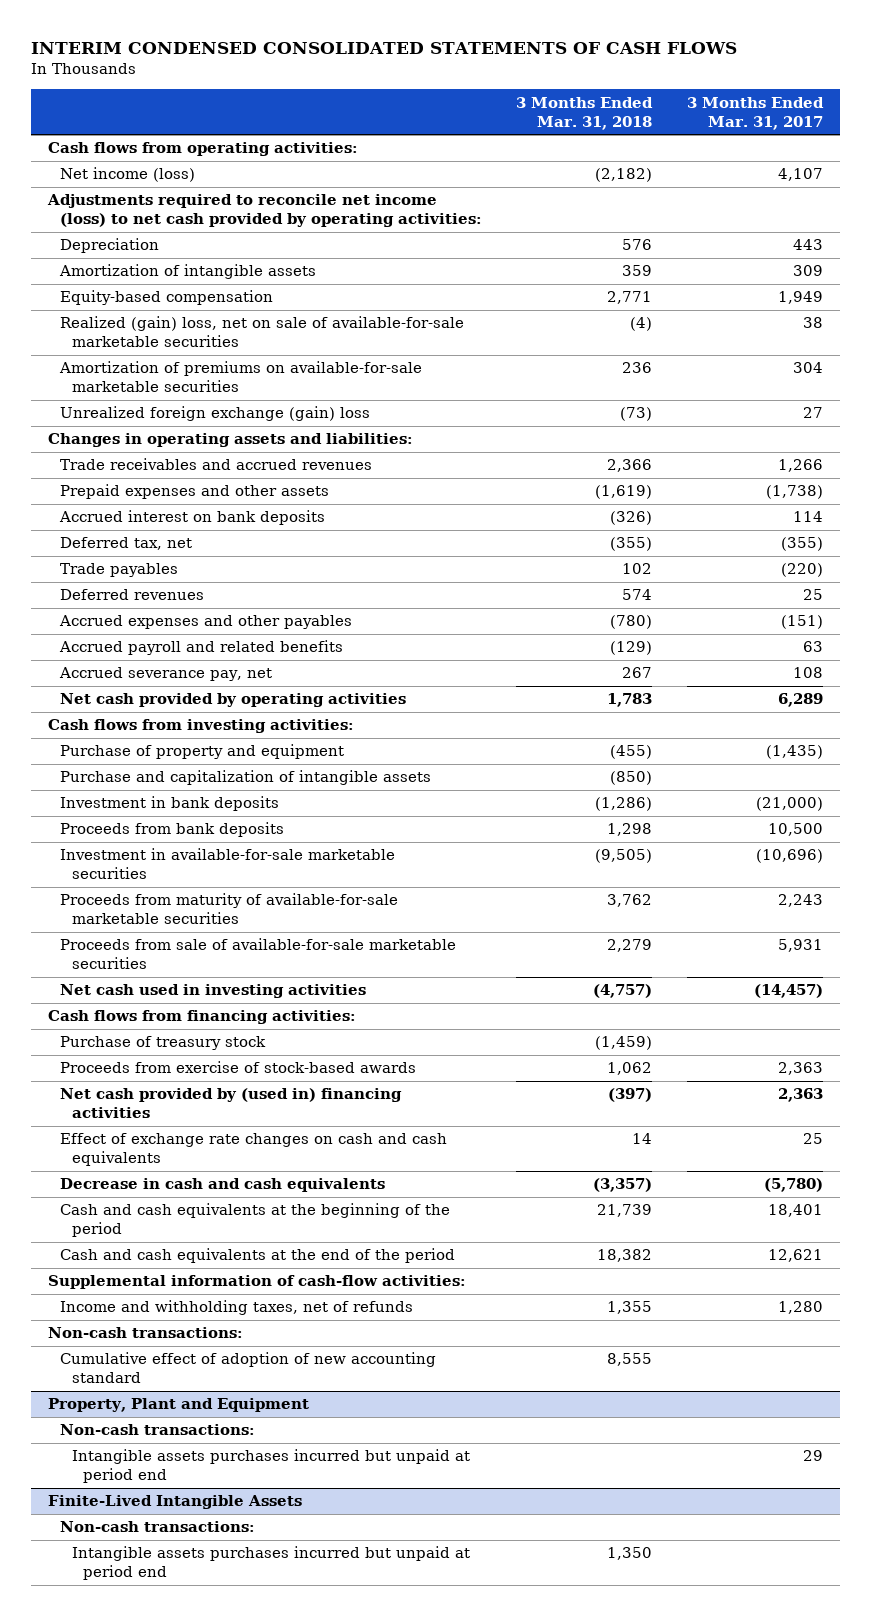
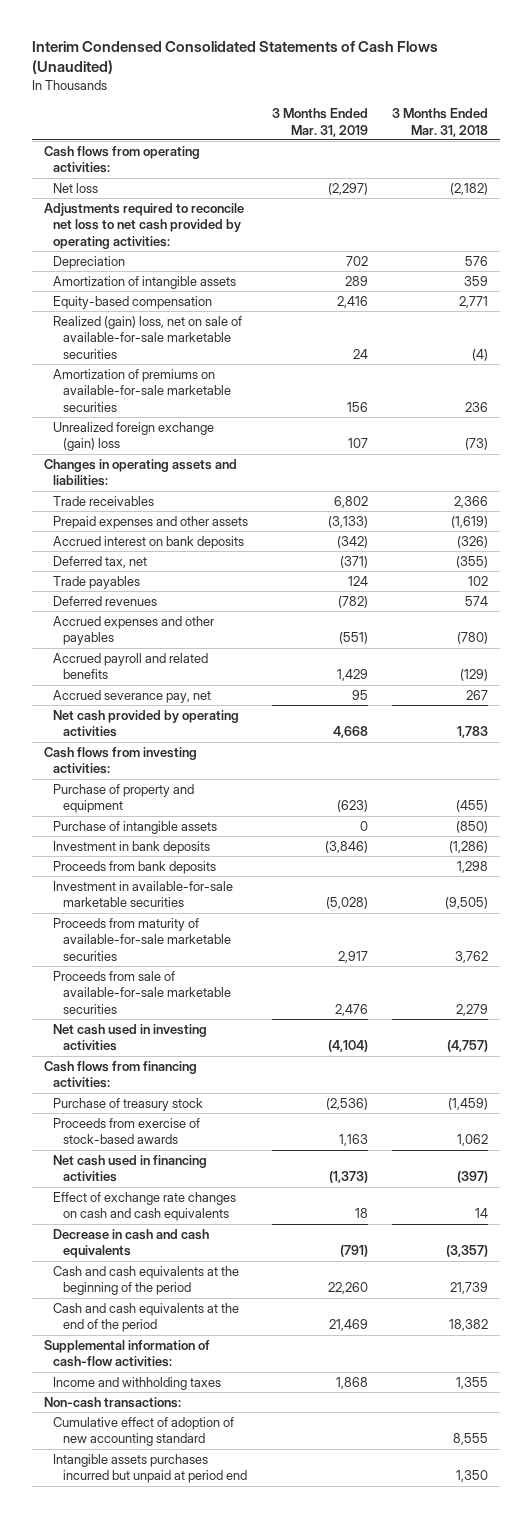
- INTERIM CONDENSED CONSOLIDATED STATEMENTS OF CASH FLOWS
+ Interim Condensed Consolidated Statements of Cash Flows (Unaudited)
- | 3 Months Ended Mar. 31, 2018 | 3 Months Ended Mar. 31, 2017
+ | 3 Months Ended Mar. 31, 2019 | 3 Months Ended Mar. 31, 2018
- Net income (loss) | (2,182) | 4,107
- Adjustments required to reconcile net income (loss) to net cash provided by operating activities:
+ Net loss | (2,297) | (2,182)
+ Adjustments required to reconcile net loss to net cash provided by operating activities:
- Trade receivables and accrued revenues | 2,366 | 1,266
+ Trade receivables | 6,802 | 2,366
- Purchase and capitalization of intangible assets | (850) |
+ Purchase of intangible assets | 0 | (850)
- Net cash provided by (used in) financing activities | (397) | 2,363
+ Net cash used in financing activities | (1,373) | (397)
- Income and withholding taxes, net of refunds | 1,355 | 1,280
+ Income and withholding taxes | 1,868 | 1,355
- Property, Plant and Equipment
- Non-cash transactions:
- Intangible assets purchases incurred but unpaid at period end | | 29
- Finite-Lived Intangible Assets
- Non-cash transactions:

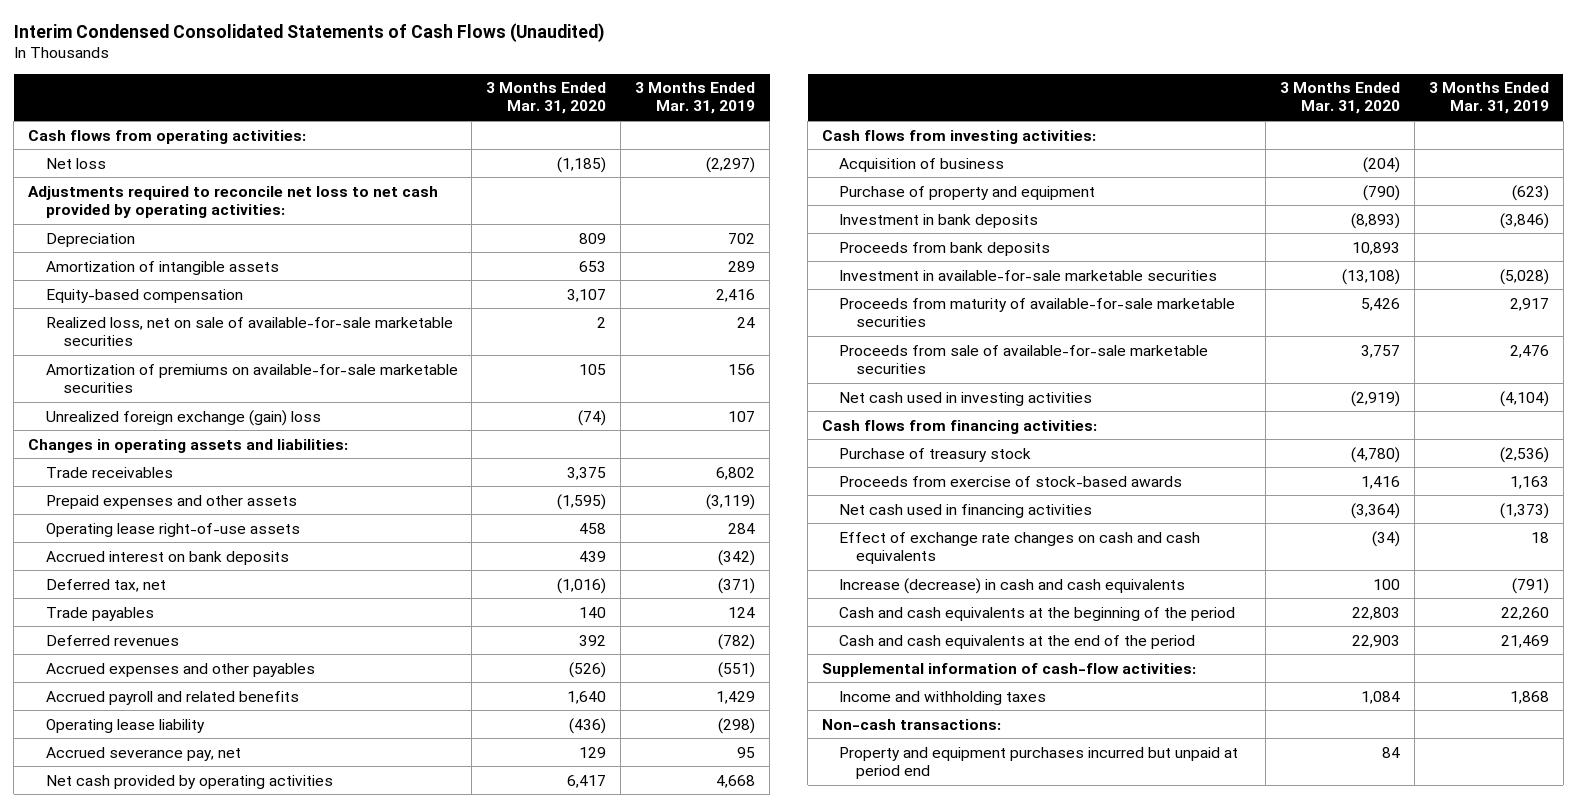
- | 3 Months Ended Mar. 31, 2019 | 3 Months Ended Mar. 31, 2018
+ | 3 Months Ended Mar. 31, 2020 | 3 Months Ended Mar. 31, 2019
- Realized (gain) loss, net on sale of available-for-sale marketable securities | 24 | (4)
+ Realized loss, net on sale of available-for-sale marketable securities | 2 | 24
- Prepaid expenses and other assets | (3,133) | (1,619)
+ Prepaid expenses and other assets | (1,595) | (3,119)
+ Operating lease right-of-use assets | 458 | 284
+ Operating lease liability | (436) | (298)
+ Acquisition of business | (204) |
- Purchase of intangible assets | 0 | (850)
- Decrease in cash and cash equivalents | (791) | (3,357)
+ Increase (decrease) in cash and cash equivalents | 100 | (791)
- Cumulative effect of adoption of new accounting standard | | 8,555
- Intangible assets purchases incurred but unpaid at period end | | 1,350
+ Property and equipment purchases incurred but unpaid at period end | 84 |

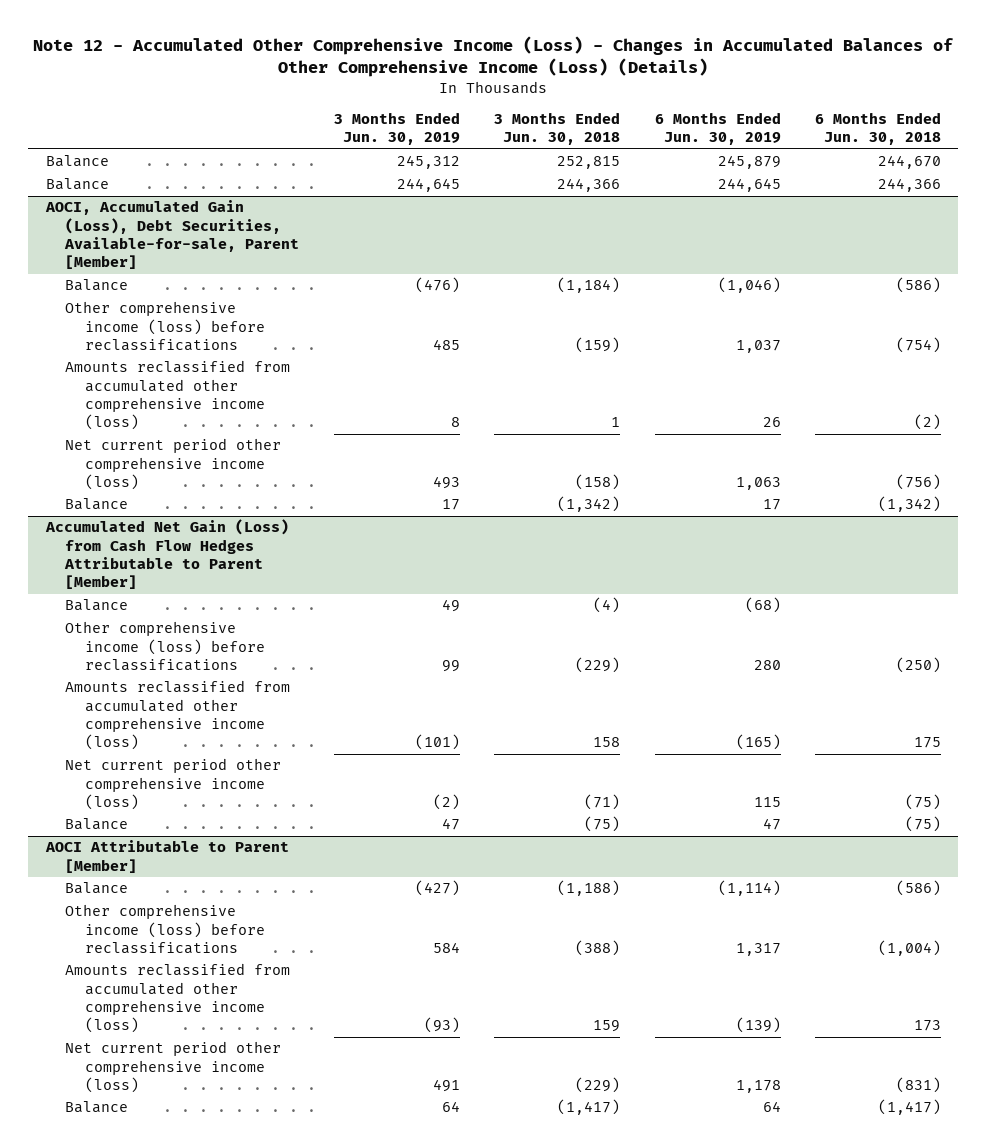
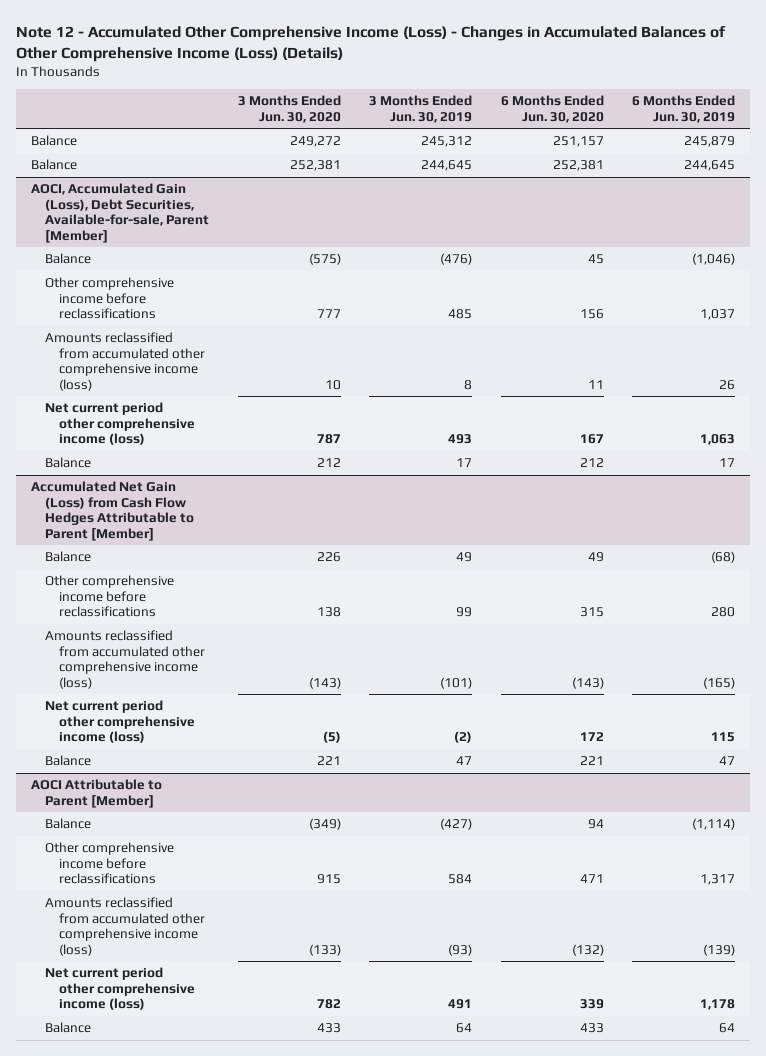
- | 3 Months Ended Jun. 30, 2019 | 3 Months Ended Jun. 30, 2018 | 6 Months Ended Jun. 30, 2019 | 6 Months Ended Jun. 30, 2018
+ | 3 Months Ended Jun. 30, 2020 | 3 Months Ended Jun. 30, 2019 | 6 Months Ended Jun. 30, 2020 | 6 Months Ended Jun. 30, 2019
@ AOCI, Accumulated Gain (Loss), Debt Securities, Available-for-sale, Parent [Member]
- Other comprehensive income (loss) before reclassifications | 485 | (159) | 1,037 | (754)
+ Other comprehensive income before reclassifications | 777 | 485 | 156 | 1,037
@ Accumulated Net Gain (Loss) from Cash Flow Hedges Attributable to Parent [Member]
- Other comprehensive income (loss) before reclassifications | 99 | (229) | 280 | (250)
+ Other comprehensive income before reclassifications | 138 | 99 | 315 | 280
@ AOCI Attributable to Parent [Member]
- Other comprehensive income (loss) before reclassifications | 584 | (388) | 1,317 | (1,004)
+ Other comprehensive income before reclassifications | 915 | 584 | 471 | 1,317

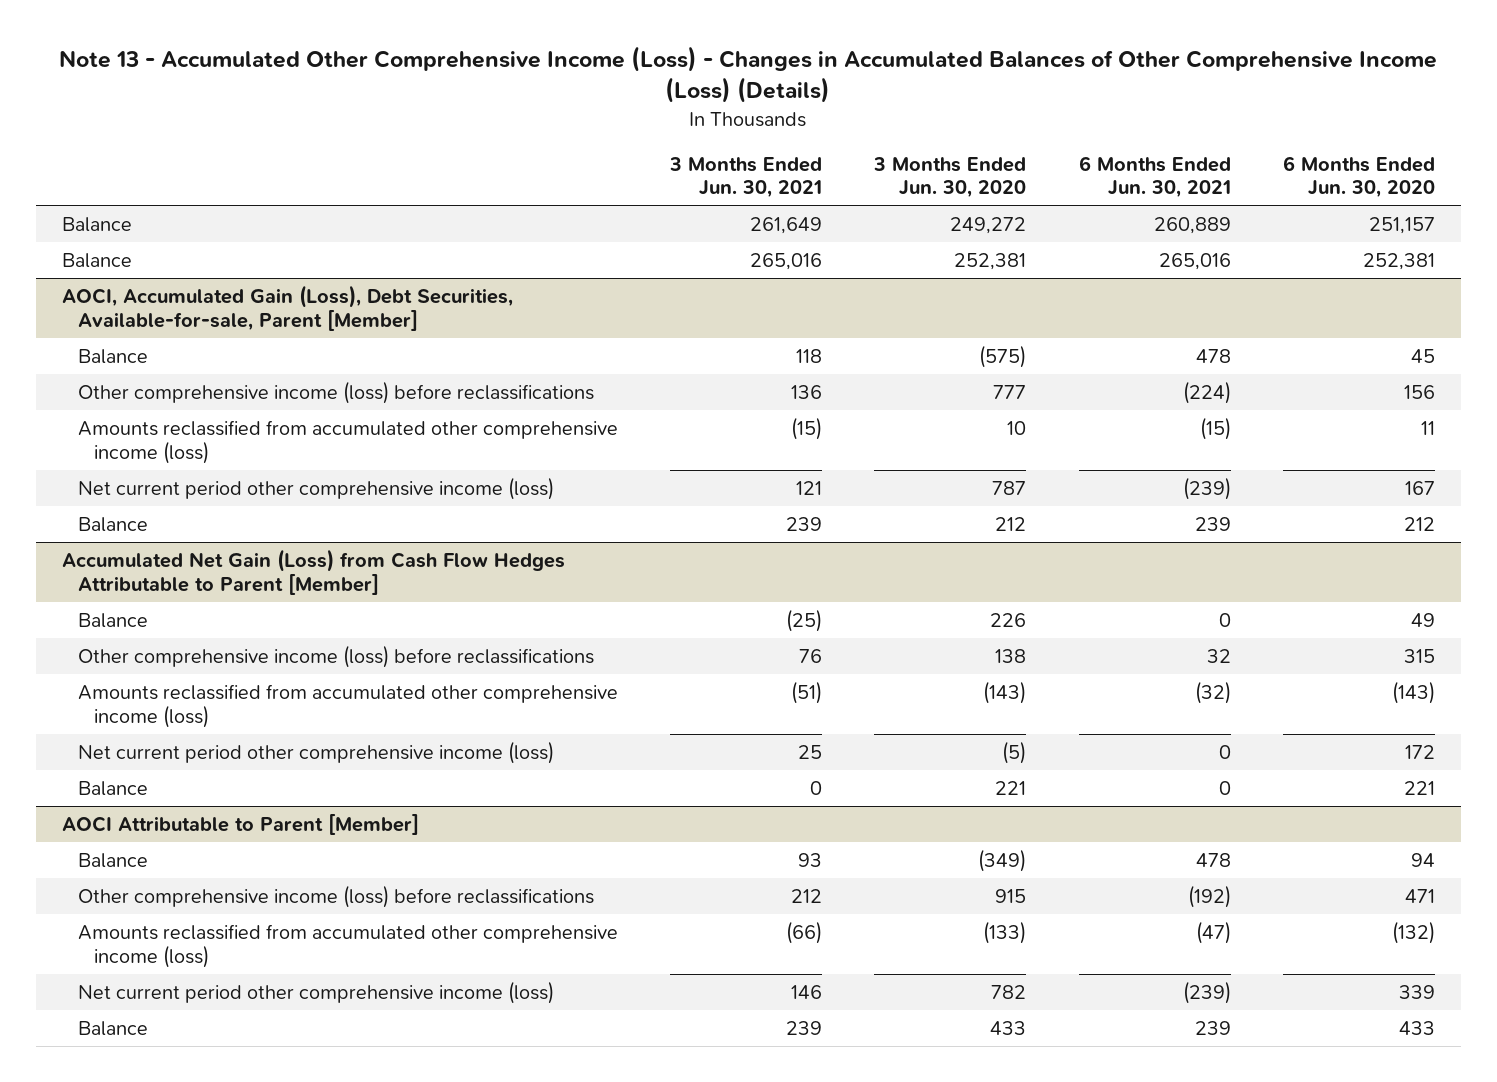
- Note 12 - Accumulated Other Comprehensive Income (Loss) - Changes in Accumulated Balances of Other Comprehensive Income (Loss) (Details)
+ Note 13 - Accumulated Other Comprehensive Income (Loss) - Changes in Accumulated Balances of Other Comprehensive Income (Loss) (Details)
- | 3 Months Ended Jun. 30, 2020 | 3 Months Ended Jun. 30, 2019 | 6 Months Ended Jun. 30, 2020 | 6 Months Ended Jun. 30, 2019
+ | 3 Months Ended Jun. 30, 2021 | 3 Months Ended Jun. 30, 2020 | 6 Months Ended Jun. 30, 2021 | 6 Months Ended Jun. 30, 2020
@ AOCI, Accumulated Gain (Loss), Debt Securities, Available-for-sale, Parent [Member]
- Other comprehensive income before reclassifications | 777 | 485 | 156 | 1,037
+ Other comprehensive income (loss) before reclassifications | 136 | 777 | (224) | 156
@ Accumulated Net Gain (Loss) from Cash Flow Hedges Attributable to Parent [Member]
- Other comprehensive income before reclassifications | 138 | 99 | 315 | 280
+ Other comprehensive income (loss) before reclassifications | 76 | 138 | 32 | 315
@ AOCI Attributable to Parent [Member]
- Other comprehensive income before reclassifications | 915 | 584 | 471 | 1,317
+ Other comprehensive income (loss) before reclassifications | 212 | 915 | (192) | 471

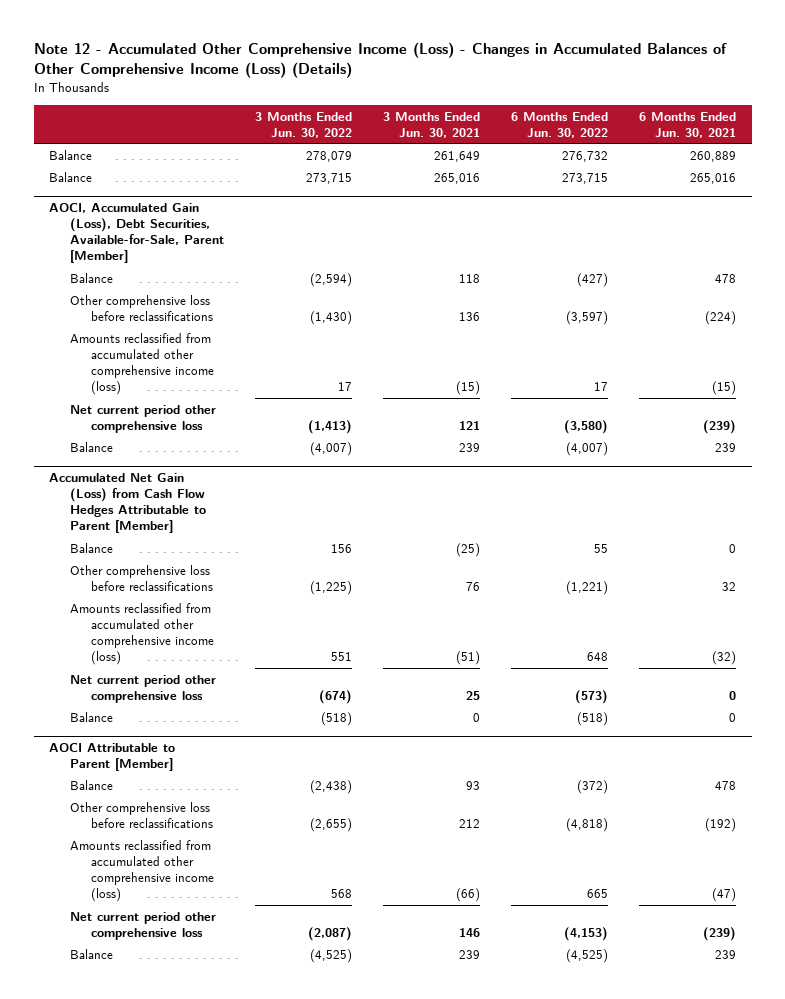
- Note 13 - Accumulated Other Comprehensive Income (Loss) - Changes in Accumulated Balances of Other Comprehensive Income (Loss) (Details)
+ Note 12 - Accumulated Other Comprehensive Income (Loss) - Changes in Accumulated Balances of Other Comprehensive Income (Loss) (Details)
- | 3 Months Ended Jun. 30, 2021 | 3 Months Ended Jun. 30, 2020 | 6 Months Ended Jun. 30, 2021 | 6 Months Ended Jun. 30, 2020
+ | 3 Months Ended Jun. 30, 2022 | 3 Months Ended Jun. 30, 2021 | 6 Months Ended Jun. 30, 2022 | 6 Months Ended Jun. 30, 2021
- AOCI, Accumulated Gain (Loss), Debt Securities, Available-for-sale, Parent [Member]
+ AOCI, Accumulated Gain (Loss), Debt Securities, Available-for-Sale, Parent [Member]
- Other comprehensive income (loss) before reclassifications | 136 | 777 | (224) | 156
+ Other comprehensive loss before reclassifications | (1,430) | 136 | (3,597) | (224)
- Net current period other comprehensive income (loss) | 121 | 787 | (239) | 167
+ Net current period other comprehensive loss | (1,413) | 121 | (3,580) | (239)
@ Accumulated Net Gain (Loss) from Cash Flow Hedges Attributable to Parent [Member]
- Other comprehensive income (loss) before reclassifications | 76 | 138 | 32 | 315
+ Other comprehensive loss before reclassifications | (1,225) | 76 | (1,221) | 32
- Net current period other comprehensive income (loss) | 25 | (5) | 0 | 172
+ Net current period other comprehensive loss | (674) | 25 | (573) | 0
@ AOCI Attributable to Parent [Member]
- Other comprehensive income (loss) before reclassifications | 212 | 915 | (192) | 471
+ Other comprehensive loss before reclassifications | (2,655) | 212 | (4,818) | (192)
- Net current period other comprehensive income (loss) | 146 | 782 | (239) | 339
+ Net current period other comprehensive loss | (2,087) | 146 | (4,153) | (239)

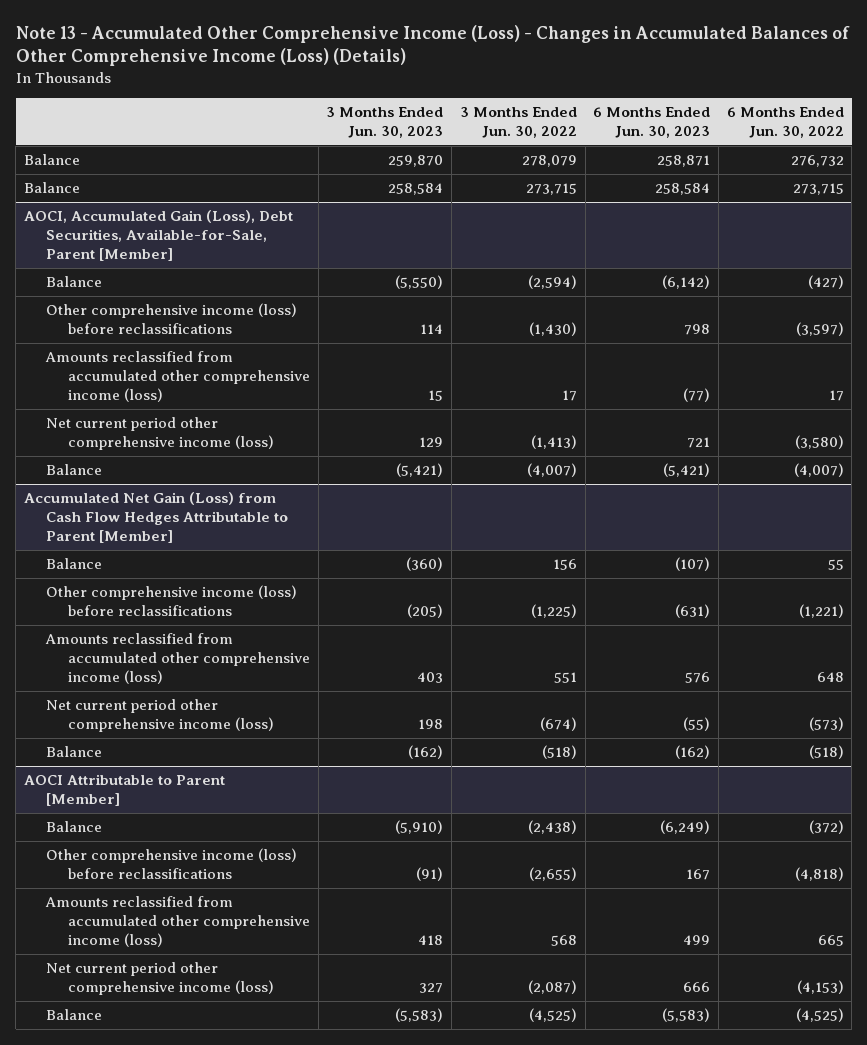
- Note 12 - Accumulated Other Comprehensive Income (Loss) - Changes in Accumulated Balances of Other Comprehensive Income (Loss) (Details)
+ Note 13 - Accumulated Other Comprehensive Income (Loss) - Changes in Accumulated Balances of Other Comprehensive Income (Loss) (Details)
- | 3 Months Ended Jun. 30, 2022 | 3 Months Ended Jun. 30, 2021 | 6 Months Ended Jun. 30, 2022 | 6 Months Ended Jun. 30, 2021
+ | 3 Months Ended Jun. 30, 2023 | 3 Months Ended Jun. 30, 2022 | 6 Months Ended Jun. 30, 2023 | 6 Months Ended Jun. 30, 2022
@ AOCI, Accumulated Gain (Loss), Debt Securities, Available-for-Sale, Parent [Member]
- Other comprehensive loss before reclassifications | (1,430) | 136 | (3,597) | (224)
+ Other comprehensive income (loss) before reclassifications | 114 | (1,430) | 798 | (3,597)
- Net current period other comprehensive loss | (1,413) | 121 | (3,580) | (239)
+ Net current period other comprehensive income (loss) | 129 | (1,413) | 721 | (3,580)
@ Accumulated Net Gain (Loss) from Cash Flow Hedges Attributable to Parent [Member]
- Other comprehensive loss before reclassifications | (1,225) | 76 | (1,221) | 32
+ Other comprehensive income (loss) before reclassifications | (205) | (1,225) | (631) | (1,221)
- Net current period other comprehensive loss | (674) | 25 | (573) | 0
+ Net current period other comprehensive income (loss) | 198 | (674) | (55) | (573)
@ AOCI Attributable to Parent [Member]
- Other comprehensive loss before reclassifications | (2,655) | 212 | (4,818) | (192)
+ Other comprehensive income (loss) before reclassifications | (91) | (2,655) | 167 | (4,818)
- Net current period other comprehensive loss | (2,087) | 146 | (4,153) | (239)
+ Net current period other comprehensive income (loss) | 327 | (2,087) | 666 | (4,153)

